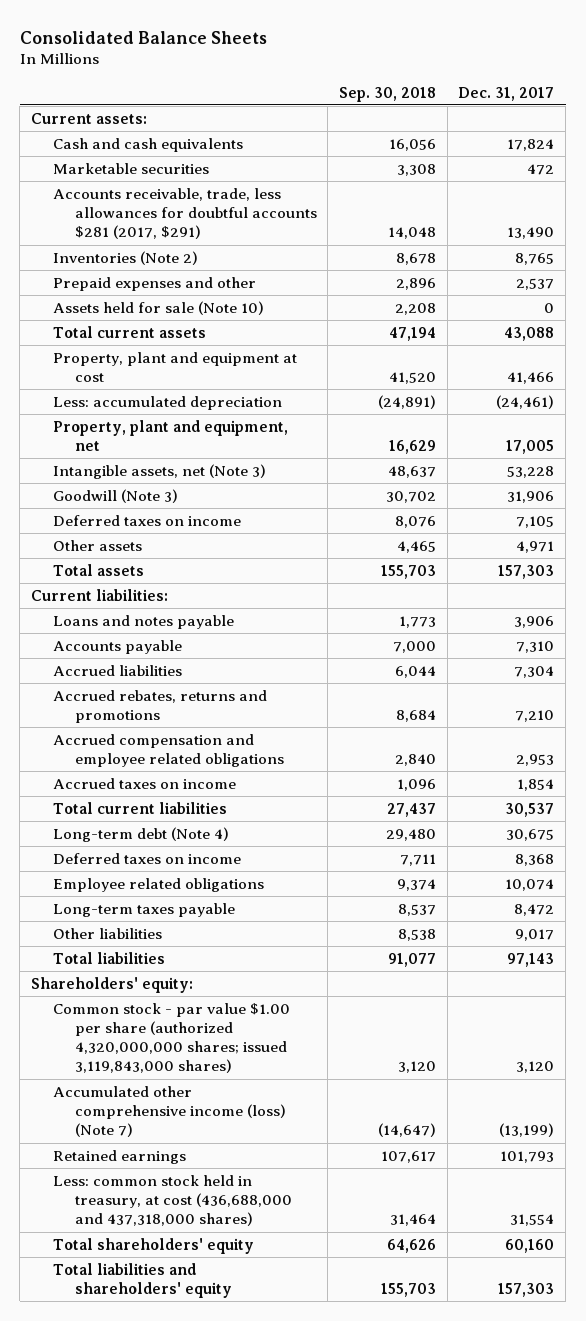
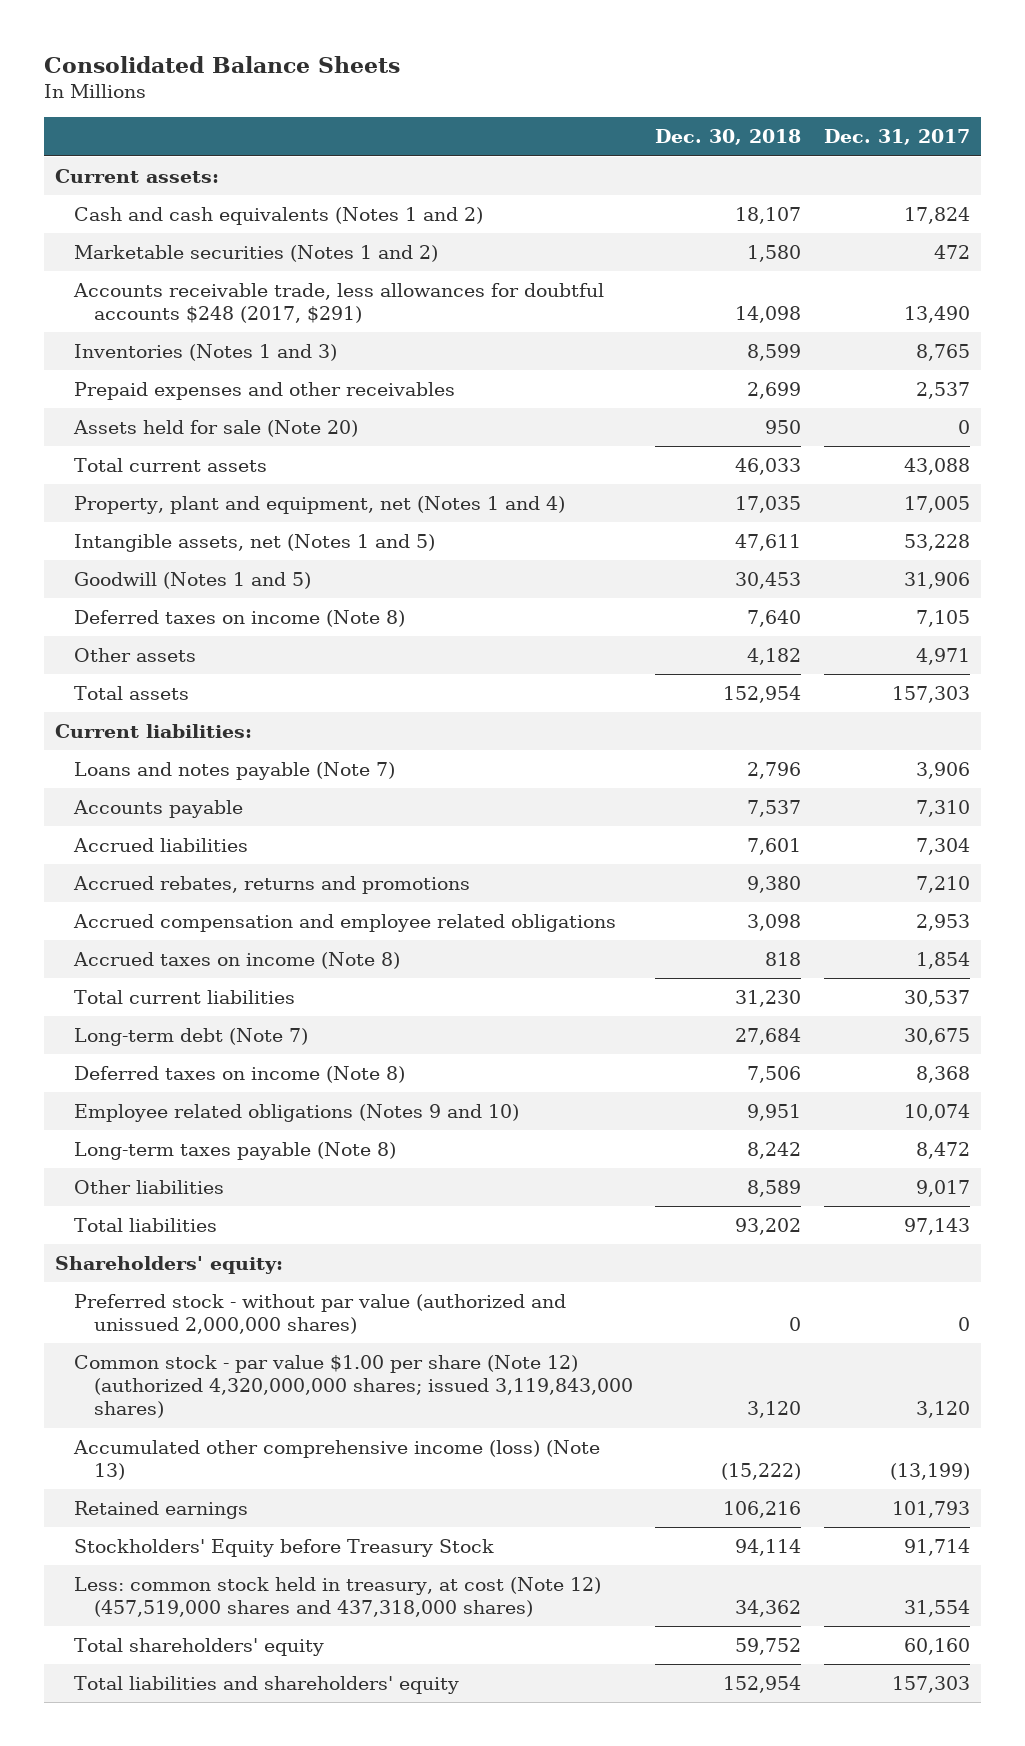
- | Sep. 30, 2018 | Dec. 31, 2017
+ | Dec. 30, 2018 | Dec. 31, 2017
- Cash and cash equivalents | 16,056 | 17,824
- Marketable securities | 3,308 | 472
- Accounts receivable, trade, less allowances for doubtful accounts $281 (2017, $291) | 14,048 | 13,490
- Inventories (Note 2) | 8,678 | 8,765
- Prepaid expenses and other | 2,896 | 2,537
- Assets held for sale (Note 10) | 2,208 | 0
+ Cash and cash equivalents (Notes 1 and 2) | 18,107 | 17,824
+ Marketable securities (Notes 1 and 2) | 1,580 | 472
+ Accounts receivable trade, less allowances for doubtful accounts $248 (2017, $291) | 14,098 | 13,490
+ Inventories (Notes 1 and 3) | 8,599 | 8,765
+ Prepaid expenses and other receivables | 2,699 | 2,537
+ Assets held for sale (Note 20) | 950 | 0
- Property, plant and equipment at cost | 41,520 | 41,466
- Less: accumulated depreciation | (24,891) | (24,461)
- Property, plant and equipment, net | 16,629 | 17,005
- Intangible assets, net (Note 3) | 48,637 | 53,228
- Goodwill (Note 3) | 30,702 | 31,906
- Deferred taxes on income | 8,076 | 7,105
+ Property, plant and equipment, net (Notes 1 and 4) | 17,035 | 17,005
+ Intangible assets, net (Notes 1 and 5) | 47,611 | 53,228
+ Goodwill (Notes 1 and 5) | 30,453 | 31,906
+ Deferred taxes on income (Note 8) | 7,640 | 7,105
- Loans and notes payable | 1,773 | 3,906
+ Loans and notes payable (Note 7) | 2,796 | 3,906
- Accrued taxes on income | 1,096 | 1,854
+ Accrued taxes on income (Note 8) | 818 | 1,854
- Long-term debt (Note 4) | 29,480 | 30,675
- Deferred taxes on income | 7,711 | 8,368
- Employee related obligations | 9,374 | 10,074
- Long-term taxes payable | 8,537 | 8,472
+ Long-term debt (Note 7) | 27,684 | 30,675
+ Deferred taxes on income (Note 8) | 7,506 | 8,368
+ Employee related obligations (Notes 9 and 10) | 9,951 | 10,074
+ Long-term taxes payable (Note 8) | 8,242 | 8,472
- Common stock - par value $1.00 per share (authorized 4,320,000,000 shares; issued 3,119,843,000 shares) | 3,120 | 3,120
- Accumulated other comprehensive income (loss) (Note 7) | (14,647) | (13,199)
+ Preferred stock - without par value (authorized and unissued 2,000,000 shares) | 0 | 0
+ Common stock - par value $1.00 per share (Note 12) (authorized 4,320,000,000 shares; issued 3,119,843,000 shares) | 3,120 | 3,120
+ Accumulated other comprehensive income (loss) (Note 13) | (15,222) | (13,199)
- Less: common stock held in treasury, at cost (436,688,000 and 437,318,000 shares) | 31,464 | 31,554
+ Stockholders' Equity before Treasury Stock | 94,114 | 91,714
+ Less: common stock held in treasury, at cost (Note 12) (457,519,000 shares and 437,318,000 shares) | 34,362 | 31,554

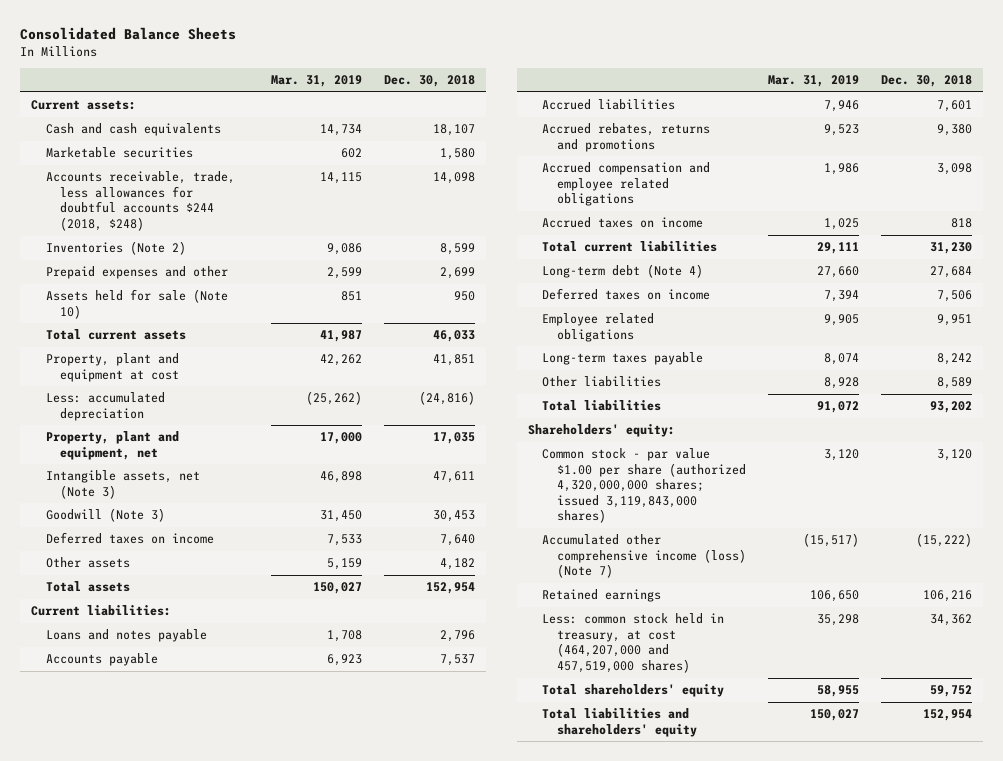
- | Dec. 30, 2018 | Dec. 31, 2017
+ | Mar. 31, 2019 | Dec. 30, 2018
- Cash and cash equivalents (Notes 1 and 2) | 18,107 | 17,824
- Marketable securities (Notes 1 and 2) | 1,580 | 472
- Accounts receivable trade, less allowances for doubtful accounts $248 (2017, $291) | 14,098 | 13,490
- Inventories (Notes 1 and 3) | 8,599 | 8,765
- Prepaid expenses and other receivables | 2,699 | 2,537
- Assets held for sale (Note 20) | 950 | 0
+ Cash and cash equivalents | 14,734 | 18,107
+ Marketable securities | 602 | 1,580
+ Accounts receivable, trade, less allowances for doubtful accounts $244 (2018, $248) | 14,115 | 14,098
+ Inventories (Note 2) | 9,086 | 8,599
+ Prepaid expenses and other | 2,599 | 2,699
+ Assets held for sale (Note 10) | 851 | 950
- Property, plant and equipment, net (Notes 1 and 4) | 17,035 | 17,005
- Intangible assets, net (Notes 1 and 5) | 47,611 | 53,228
- Goodwill (Notes 1 and 5) | 30,453 | 31,906
- Deferred taxes on income (Note 8) | 7,640 | 7,105
+ Property, plant and equipment at cost | 42,262 | 41,851
+ Less: accumulated depreciation | (25,262) | (24,816)
+ Property, plant and equipment, net | 17,000 | 17,035
+ Intangible assets, net (Note 3) | 46,898 | 47,611
+ Goodwill (Note 3) | 31,450 | 30,453
+ Deferred taxes on income | 7,533 | 7,640
- Loans and notes payable (Note 7) | 2,796 | 3,906
+ Loans and notes payable | 1,708 | 2,796
- Accrued taxes on income (Note 8) | 818 | 1,854
+ Accrued taxes on income | 1,025 | 818
- Long-term debt (Note 7) | 27,684 | 30,675
- Deferred taxes on income (Note 8) | 7,506 | 8,368
- Employee related obligations (Notes 9 and 10) | 9,951 | 10,074
- Long-term taxes payable (Note 8) | 8,242 | 8,472
+ Long-term debt (Note 4) | 27,660 | 27,684
+ Deferred taxes on income | 7,394 | 7,506
+ Employee related obligations | 9,905 | 9,951
+ Long-term taxes payable | 8,074 | 8,242
- Preferred stock - without par value (authorized and unissued 2,000,000 shares) | 0 | 0
- Common stock - par value $1.00 per share (Note 12) (authorized 4,320,000,000 shares; issued 3,119,843,000 shares) | 3,120 | 3,120
- Accumulated other comprehensive income (loss) (Note 13) | (15,222) | (13,199)
+ Common stock - par value $1.00 per share (authorized 4,320,000,000 shares; issued 3,119,843,000 shares) | 3,120 | 3,120
+ Accumulated other comprehensive income (loss) (Note 7) | (15,517) | (15,222)
- Stockholders' Equity before Treasury Stock | 94,114 | 91,714
- Less: common stock held in treasury, at cost (Note 12) (457,519,000 shares and 437,318,000 shares) | 34,362 | 31,554
+ Less: common stock held in treasury, at cost (464,207,000 and 457,519,000 shares) | 35,298 | 34,362

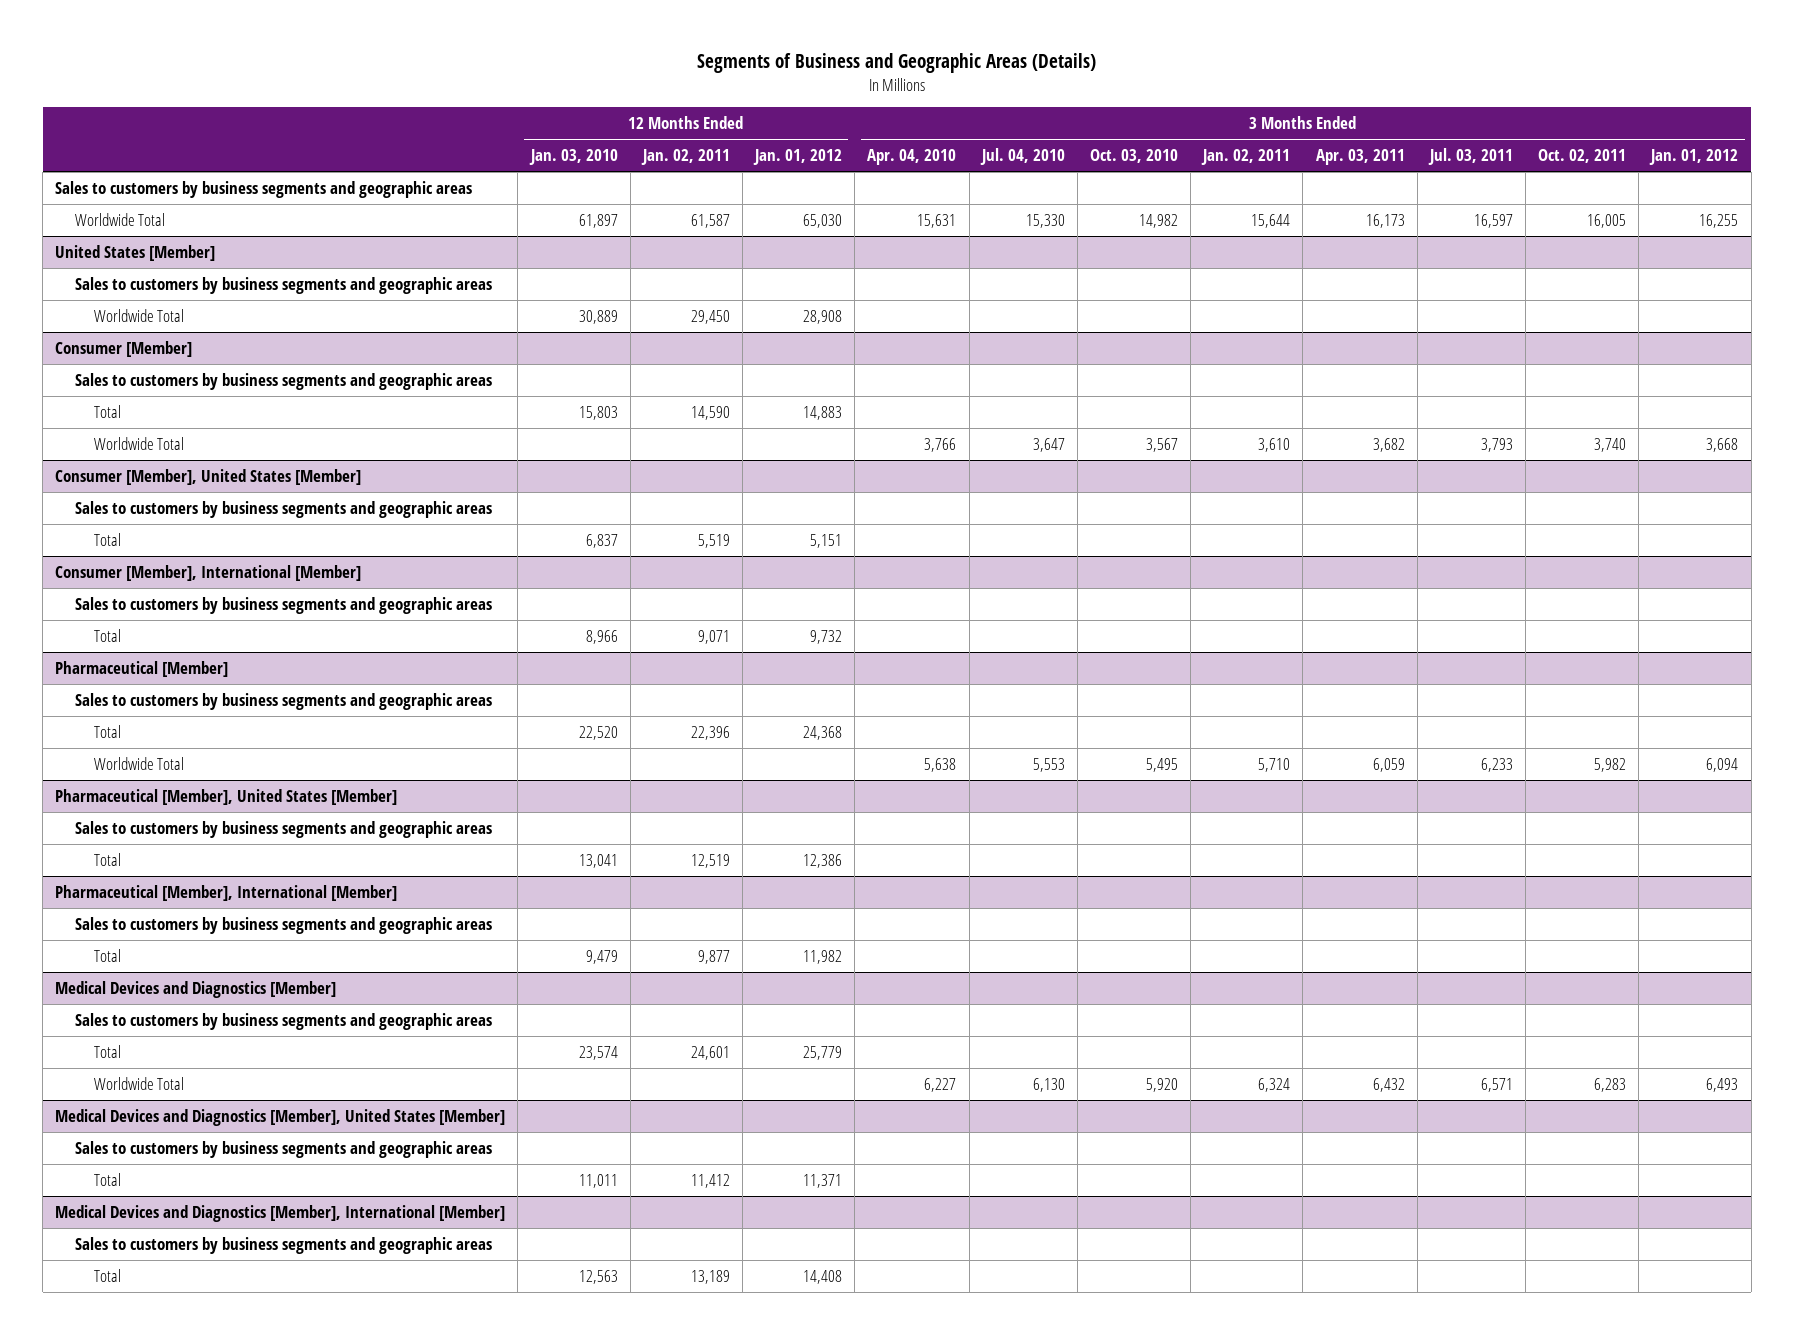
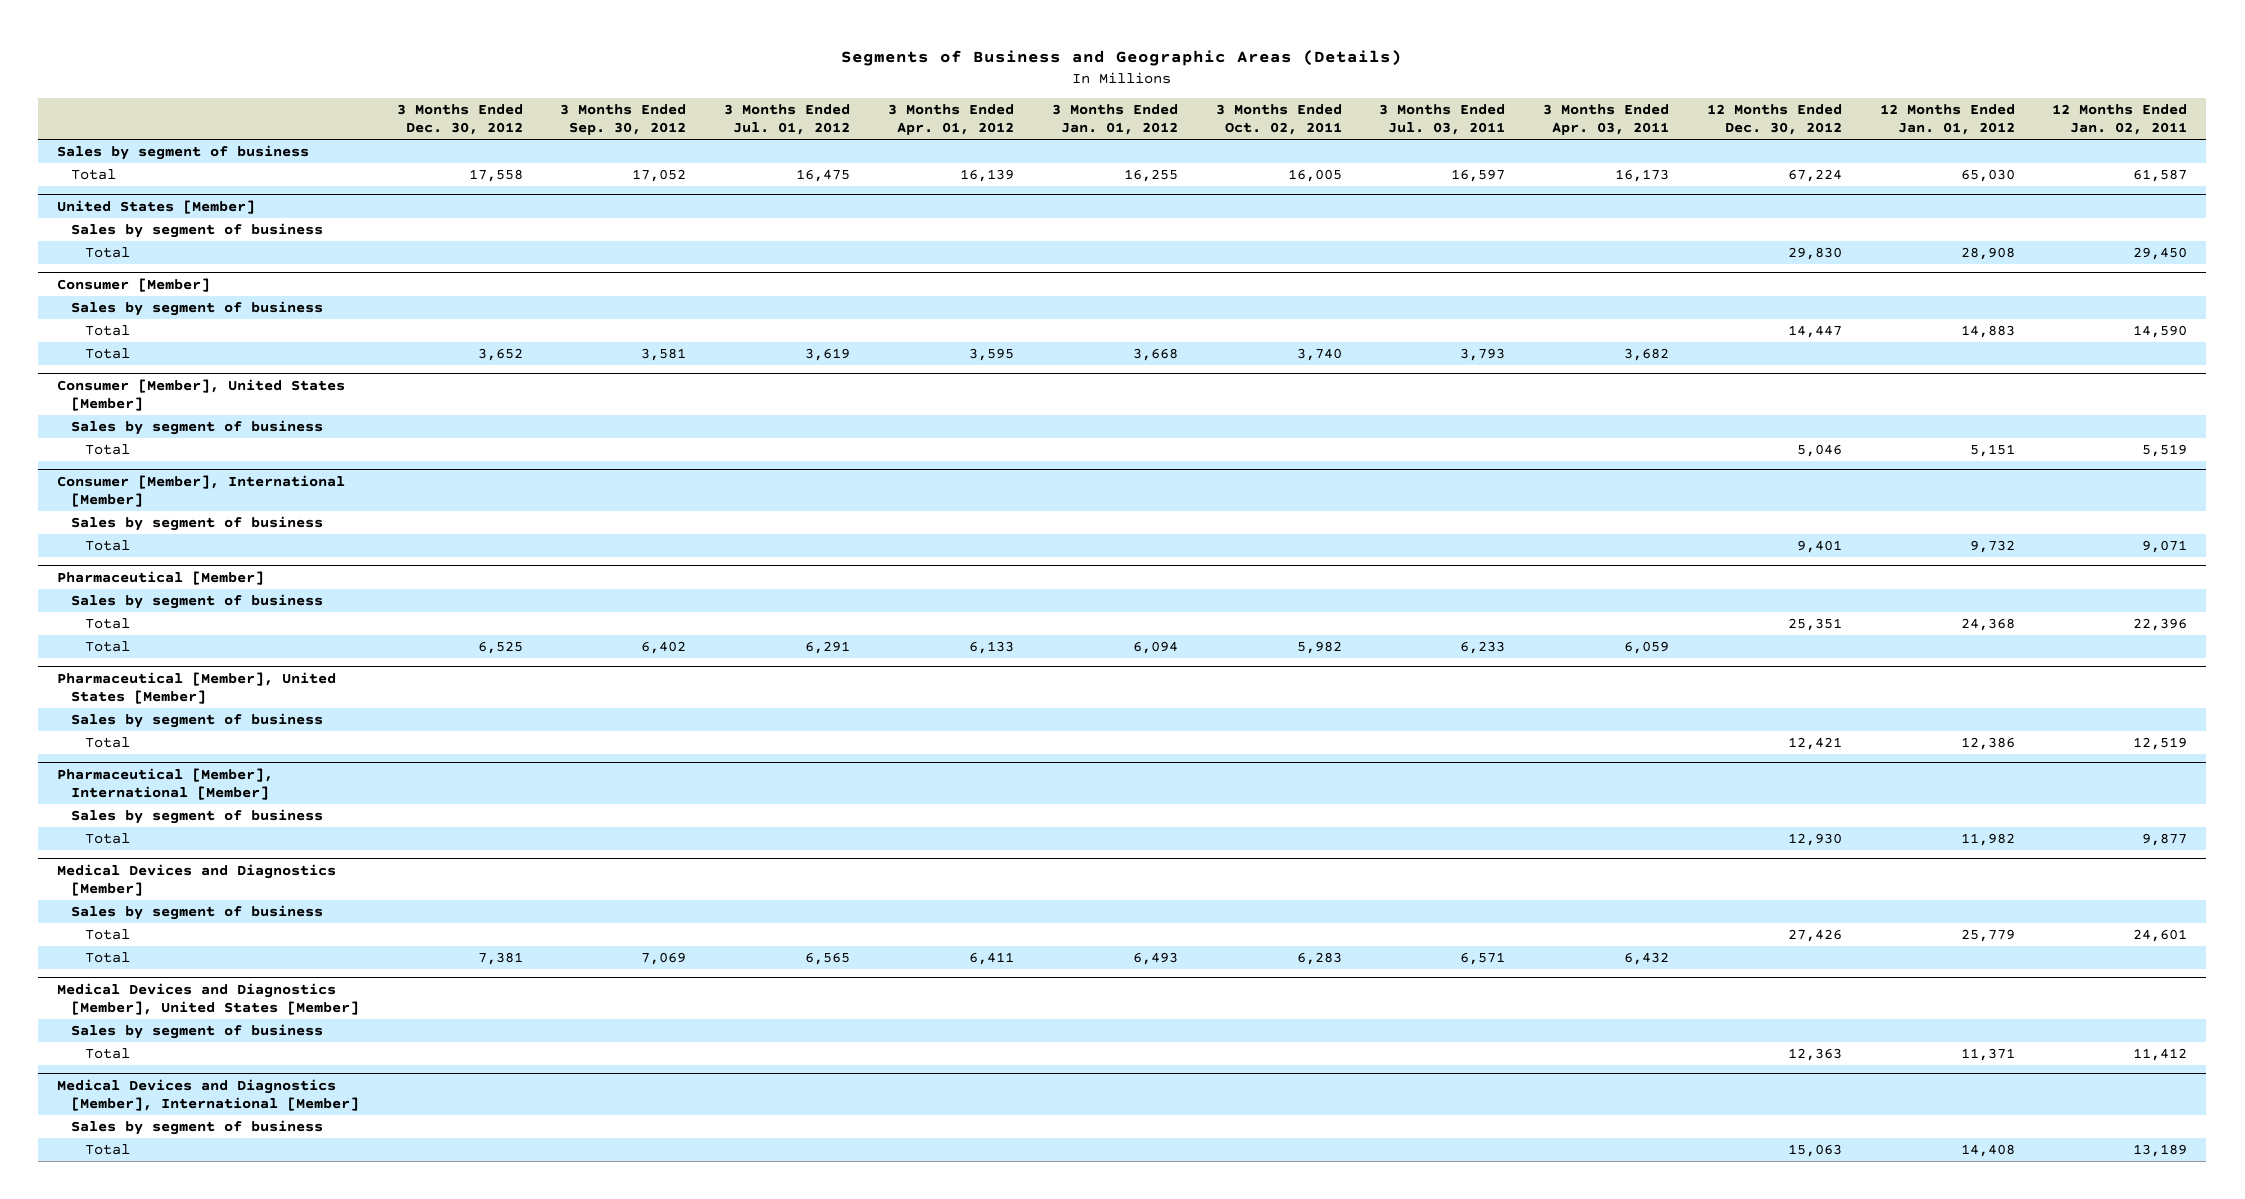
- | 12 Months Ended Jan. 03, 2010 | 12 Months Ended Jan. 02, 2011 | 12 Months Ended Jan. 01, 2012 | 3 Months Ended Apr. 04, 2010 | 3 Months Ended Jul. 04, 2010 | 3 Months Ended Oct. 03, 2010 | 3 Months Ended Jan. 02, 2011 | 3 Months Ended Apr. 03, 2011 | 3 Months Ended Jul. 03, 2011 | 3 Months Ended Oct. 02, 2011 | 3 Months Ended Jan. 01, 2012
+ | 3 Months Ended Dec. 30, 2012 | 3 Months Ended Sep. 30, 2012 | 3 Months Ended Jul. 01, 2012 | 3 Months Ended Apr. 01, 2012 | 3 Months Ended Jan. 01, 2012 | 3 Months Ended Oct. 02, 2011 | 3 Months Ended Jul. 03, 2011 | 3 Months Ended Apr. 03, 2011 | 12 Months Ended Dec. 30, 2012 | 12 Months Ended Jan. 01, 2012 | 12 Months Ended Jan. 02, 2011
- Sales to customers by business segments and geographic areas
- Worldwide Total | 61,897 | 61,587 | 65,030 | 15,631 | 15,330 | 14,982 | 15,644 | 16,173 | 16,597 | 16,005 | 16,255
+ Sales by segment of business
+ Total | 17,558 | 17,052 | 16,475 | 16,139 | 16,255 | 16,005 | 16,597 | 16,173 | 67,224 | 65,030 | 61,587
@ United States [Member]
- Sales to customers by business segments and geographic areas
- Worldwide Total | 30,889 | 29,450 | 28,908 | | | | | | | |
+ Sales by segment of business
+ Total | | | | | | | | | 29,830 | 28,908 | 29,450
@ Consumer [Member]
- Sales to customers by business segments and geographic areas
+ Sales by segment of business
- Worldwide Total | | | | 3,766 | 3,647 | 3,567 | 3,610 | 3,682 | 3,793 | 3,740 | 3,668
+ Total | 3,652 | 3,581 | 3,619 | 3,595 | 3,668 | 3,740 | 3,793 | 3,682 | | |
@ Consumer [Member], United States [Member]
- Sales to customers by business segments and geographic areas
+ Sales by segment of business
@ Consumer [Member], International [Member]
- Sales to customers by business segments and geographic areas
+ Sales by segment of business
@ Pharmaceutical [Member]
- Sales to customers by business segments and geographic areas
+ Sales by segment of business
- Worldwide Total | | | | 5,638 | 5,553 | 5,495 | 5,710 | 6,059 | 6,233 | 5,982 | 6,094
+ Total | 6,525 | 6,402 | 6,291 | 6,133 | 6,094 | 5,982 | 6,233 | 6,059 | | |
@ Pharmaceutical [Member], United States [Member]
- Sales to customers by business segments and geographic areas
+ Sales by segment of business
@ Pharmaceutical [Member], International [Member]
- Sales to customers by business segments and geographic areas
+ Sales by segment of business
@ Medical Devices and Diagnostics [Member]
- Sales to customers by business segments and geographic areas
+ Sales by segment of business
- Worldwide Total | | | | 6,227 | 6,130 | 5,920 | 6,324 | 6,432 | 6,571 | 6,283 | 6,493
+ Total | 7,381 | 7,069 | 6,565 | 6,411 | 6,493 | 6,283 | 6,571 | 6,432 | | |
@ Medical Devices and Diagnostics [Member], United States [Member]
- Sales to customers by business segments and geographic areas
+ Sales by segment of business
@ Medical Devices and Diagnostics [Member], International [Member]
- Sales to customers by business segments and geographic areas
+ Sales by segment of business

